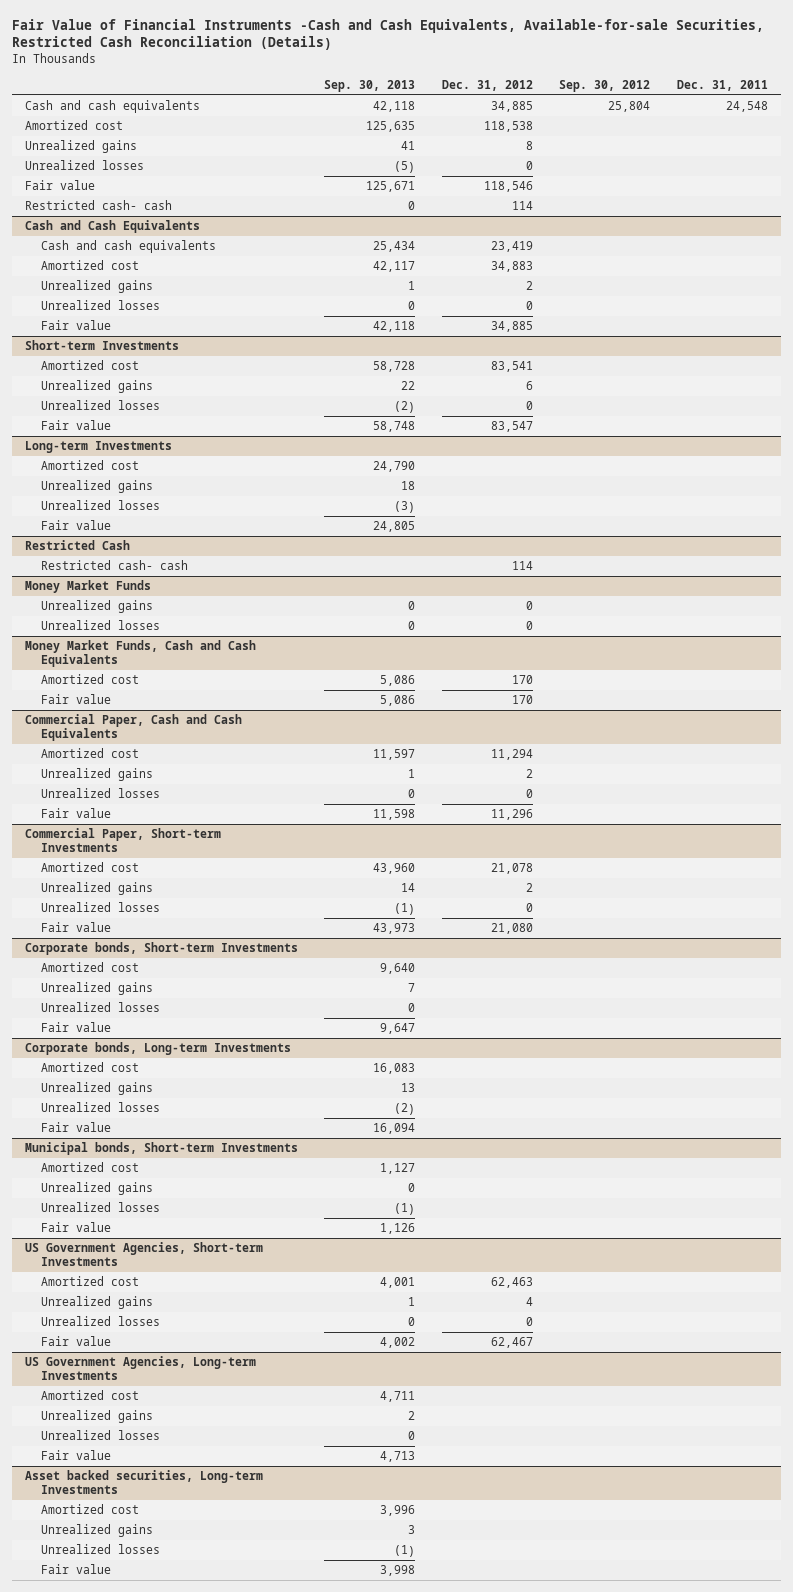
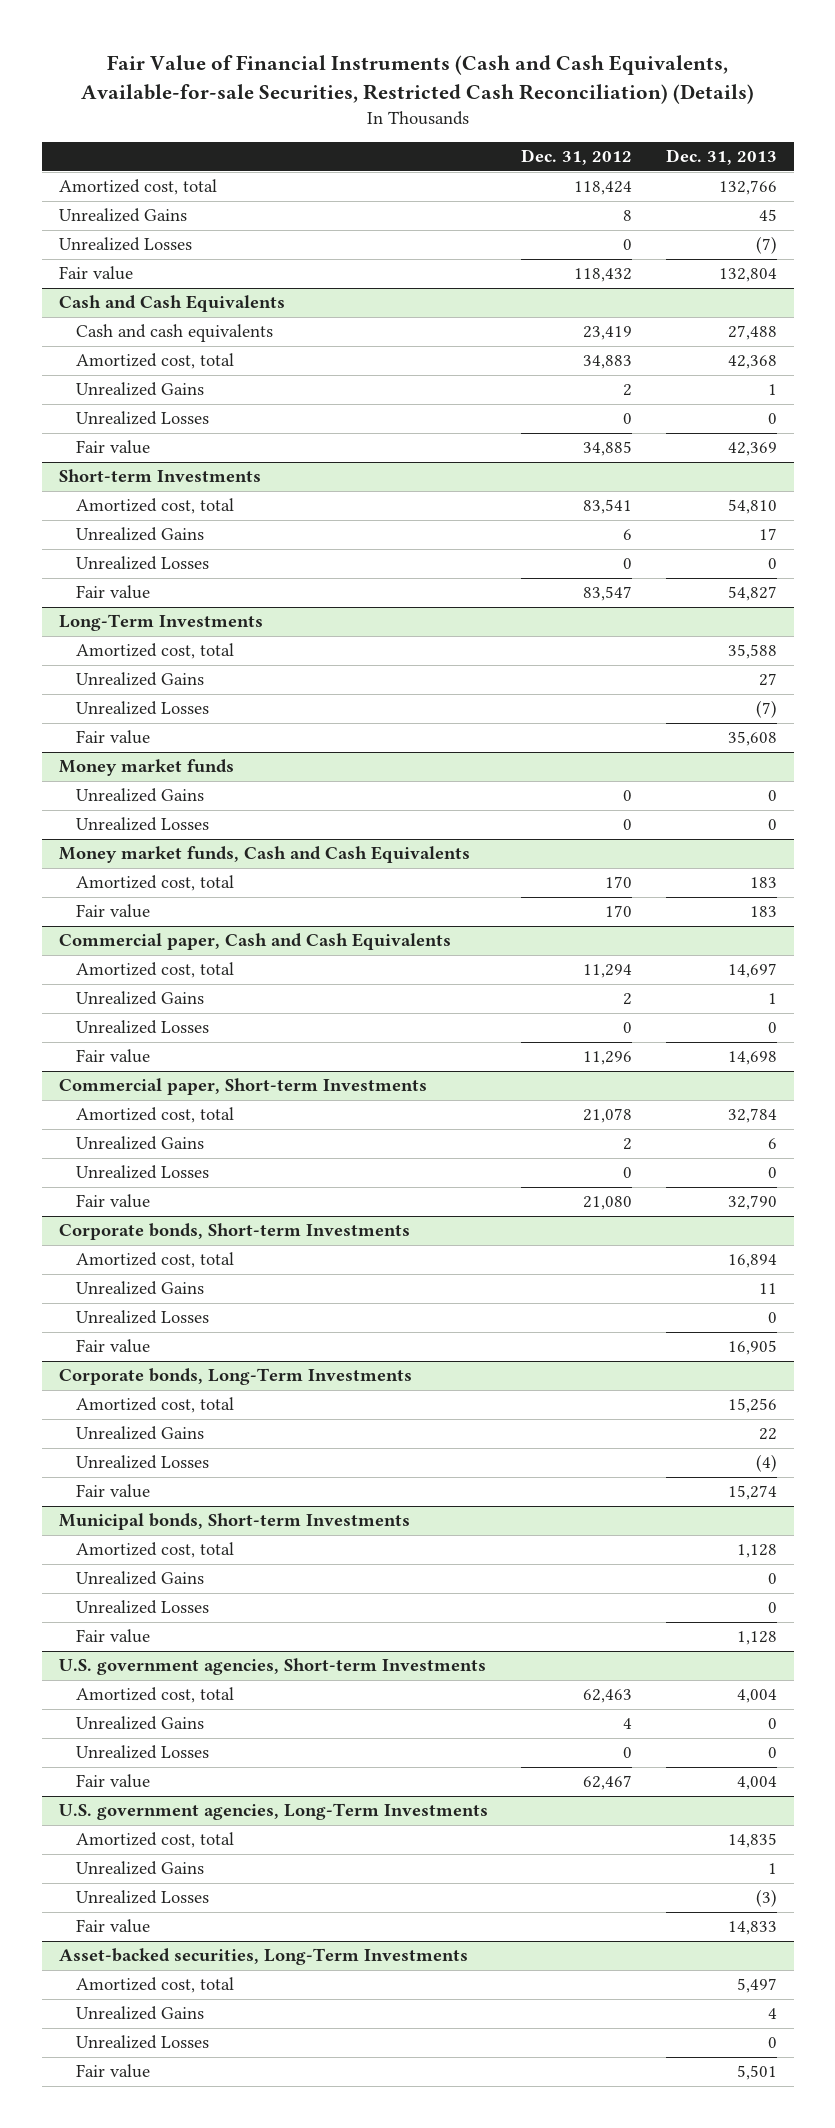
- Fair Value of Financial Instruments -Cash and Cash Equivalents, Available-for-sale Securities, Restricted Cash Reconciliation (Details)
+ Fair Value of Financial Instruments (Cash and Cash Equivalents, Available-for-sale Securities, Restricted Cash Reconciliation) (Details)
- | Sep. 30, 2013 | Dec. 31, 2012 | Sep. 30, 2012 | Dec. 31, 2011
+ | Dec. 31, 2012 | Dec. 31, 2013
- Cash and cash equivalents | 42,118 | 34,885 | 25,804 | 24,548
- Amortized cost | 125,635 | 118,538 | |
- Unrealized gains | 41 | 8 | |
- Unrealized losses | (5) | 0 | |
- Fair value | 125,671 | 118,546 | |
- Restricted cash- cash | 0 | 114 | |
+ Amortized cost, total | 118,424 | 132,766
+ Unrealized Gains | 8 | 45
+ Unrealized Losses | 0 | (7)
+ Fair value | 118,432 | 132,804
@ Cash and Cash Equivalents
- Amortized cost | 42,117 | 34,883 | |
- Unrealized gains | 1 | 2 | |
- Unrealized losses | 0 | 0 | |
+ Amortized cost, total | 34,883 | 42,368
+ Unrealized Gains | 2 | 1
+ Unrealized Losses | 0 | 0
@ Short-term Investments
- Amortized cost | 58,728 | 83,541 | |
- Unrealized gains | 22 | 6 | |
- Unrealized losses | (2) | 0 | |
+ Amortized cost, total | 83,541 | 54,810
+ Unrealized Gains | 6 | 17
+ Unrealized Losses | 0 | 0
- Long-term Investments
- Amortized cost | 24,790 | | |
- Unrealized gains | 18 | | |
- Unrealized losses | (3) | | |
+ Long-Term Investments
+ Amortized cost, total | | 35,588
+ Unrealized Gains | | 27
+ Unrealized Losses | | (7)
- Restricted Cash
- Restricted cash- cash | | 114 | |
- Money Market Funds
- Unrealized gains | 0 | 0 | |
- Unrealized losses | 0 | 0 | |
- Money Market Funds, Cash and Cash Equivalents
- Amortized cost | 5,086 | 170 | |
+ Money market funds
+ Unrealized Gains | 0 | 0
+ Unrealized Losses | 0 | 0
+ Money market funds, Cash and Cash Equivalents
+ Amortized cost, total | 170 | 183
- Commercial Paper, Cash and Cash Equivalents
- Amortized cost | 11,597 | 11,294 | |
- Unrealized gains | 1 | 2 | |
- Unrealized losses | 0 | 0 | |
+ Commercial paper, Cash and Cash Equivalents
+ Amortized cost, total | 11,294 | 14,697
+ Unrealized Gains | 2 | 1
+ Unrealized Losses | 0 | 0
- Commercial Paper, Short-term Investments
- Amortized cost | 43,960 | 21,078 | |
- Unrealized gains | 14 | 2 | |
- Unrealized losses | (1) | 0 | |
+ Commercial paper, Short-term Investments
+ Amortized cost, total | 21,078 | 32,784
+ Unrealized Gains | 2 | 6
+ Unrealized Losses | 0 | 0
@ Corporate bonds, Short-term Investments
- Amortized cost | 9,640 | | |
- Unrealized gains | 7 | | |
- Unrealized losses | 0 | | |
+ Amortized cost, total | | 16,894
+ Unrealized Gains | | 11
+ Unrealized Losses | | 0
- Corporate bonds, Long-term Investments
- Amortized cost | 16,083 | | |
- Unrealized gains | 13 | | |
- Unrealized losses | (2) | | |
+ Corporate bonds, Long-Term Investments
+ Amortized cost, total | | 15,256
+ Unrealized Gains | | 22
+ Unrealized Losses | | (4)
@ Municipal bonds, Short-term Investments
- Amortized cost | 1,127 | | |
- Unrealized gains | 0 | | |
- Unrealized losses | (1) | | |
+ Amortized cost, total | | 1,128
+ Unrealized Gains | | 0
+ Unrealized Losses | | 0
- US Government Agencies, Short-term Investments
- Amortized cost | 4,001 | 62,463 | |
- Unrealized gains | 1 | 4 | |
- Unrealized losses | 0 | 0 | |
+ U.S. government agencies, Short-term Investments
+ Amortized cost, total | 62,463 | 4,004
+ Unrealized Gains | 4 | 0
+ Unrealized Losses | 0 | 0
- US Government Agencies, Long-term Investments
- Amortized cost | 4,711 | | |
- Unrealized gains | 2 | | |
- Unrealized losses | 0 | | |
+ U.S. government agencies, Long-Term Investments
+ Amortized cost, total | | 14,835
+ Unrealized Gains | | 1
+ Unrealized Losses | | (3)
- Asset backed securities, Long-term Investments
- Amortized cost | 3,996 | | |
- Unrealized gains | 3 | | |
- Unrealized losses | (1) | | |
+ Asset-backed securities, Long-Term Investments
+ Amortized cost, total | | 5,497
+ Unrealized Gains | | 4
+ Unrealized Losses | | 0

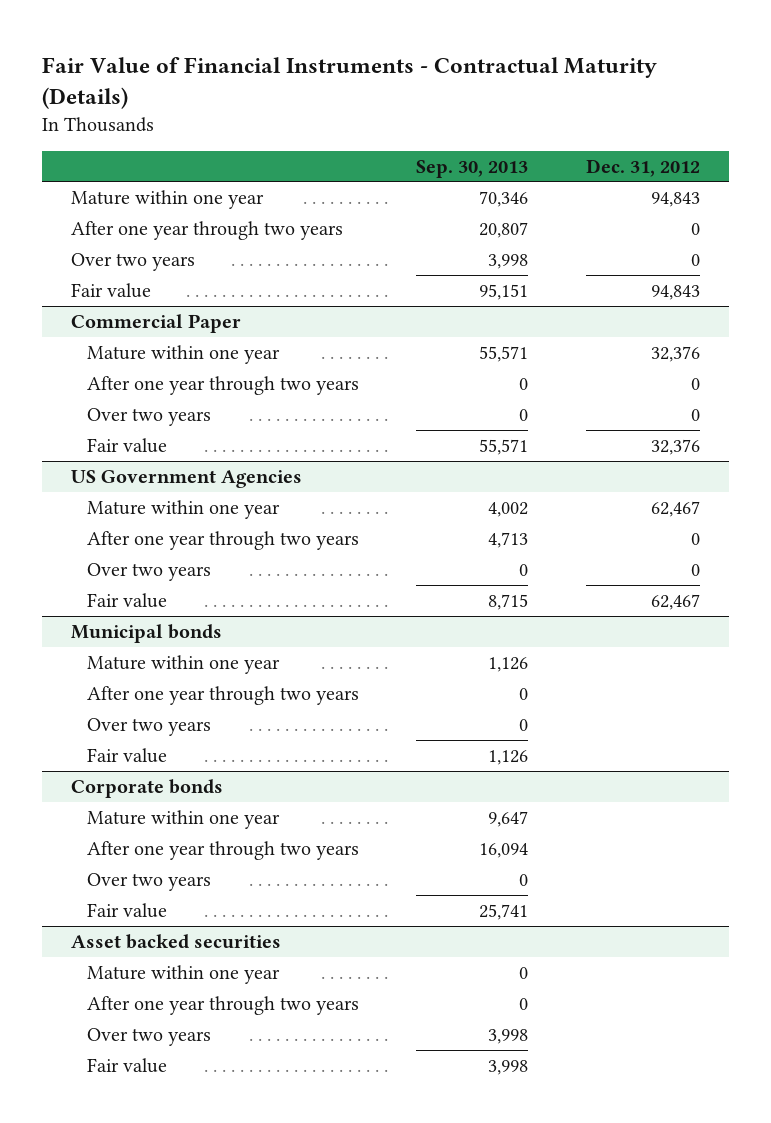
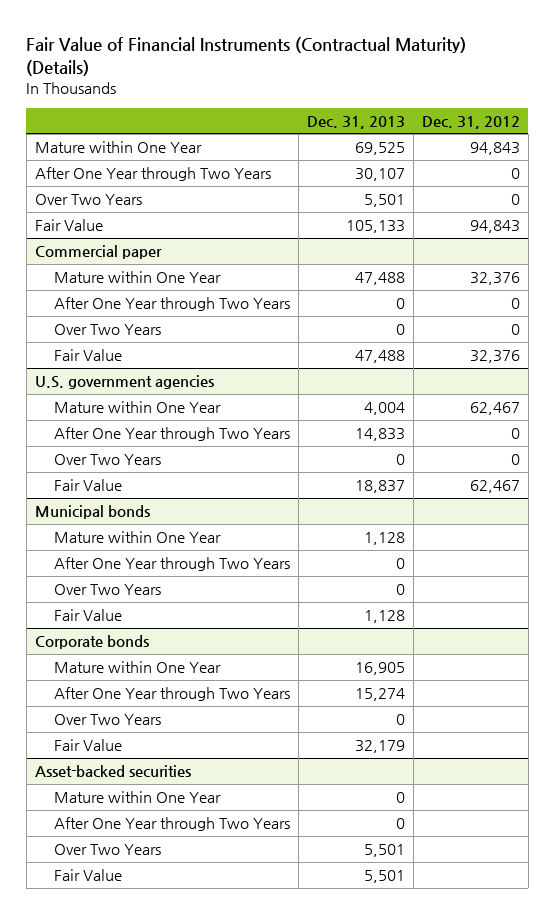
- Fair Value of Financial Instruments - Contractual Maturity (Details)
+ Fair Value of Financial Instruments (Contractual Maturity) (Details)
- | Sep. 30, 2013 | Dec. 31, 2012
+ | Dec. 31, 2013 | Dec. 31, 2012
- Mature within one year | 70,346 | 94,843
- After one year through two years | 20,807 | 0
- Over two years | 3,998 | 0
- Fair value | 95,151 | 94,843
- Commercial Paper
- Mature within one year | 55,571 | 32,376
- After one year through two years | 0 | 0
- Over two years | 0 | 0
- Fair value | 55,571 | 32,376
- US Government Agencies
- Mature within one year | 4,002 | 62,467
- After one year through two years | 4,713 | 0
- Over two years | 0 | 0
- Fair value | 8,715 | 62,467
+ Mature within One Year | 69,525 | 94,843
+ After One Year through Two Years | 30,107 | 0
+ Over Two Years | 5,501 | 0
+ Fair Value | 105,133 | 94,843
+ Commercial paper
+ Mature within One Year | 47,488 | 32,376
+ After One Year through Two Years | 0 | 0
+ Over Two Years | 0 | 0
+ Fair Value | 47,488 | 32,376
+ U.S. government agencies
+ Mature within One Year | 4,004 | 62,467
+ After One Year through Two Years | 14,833 | 0
+ Over Two Years | 0 | 0
+ Fair Value | 18,837 | 62,467
@ Municipal bonds
- Mature within one year | 1,126 |
- After one year through two years | 0 |
- Over two years | 0 |
- Fair value | 1,126 |
+ Mature within One Year | 1,128 |
+ After One Year through Two Years | 0 |
+ Over Two Years | 0 |
+ Fair Value | 1,128 |
@ Corporate bonds
- Mature within one year | 9,647 |
- After one year through two years | 16,094 |
- Over two years | 0 |
- Fair value | 25,741 |
- Asset backed securities
- Mature within one year | 0 |
- After one year through two years | 0 |
- Over two years | 3,998 |
- Fair value | 3,998 |
@ Corporate bonds
+ Mature within One Year | 16,905 |
+ After One Year through Two Years | 15,274 |
+ Over Two Years | 0 |
+ Fair Value | 32,179 |
+ Asset-backed securities
+ Mature within One Year | 0 |
+ After One Year through Two Years | 0 |
+ Over Two Years | 5,501 |
+ Fair Value | 5,501 |

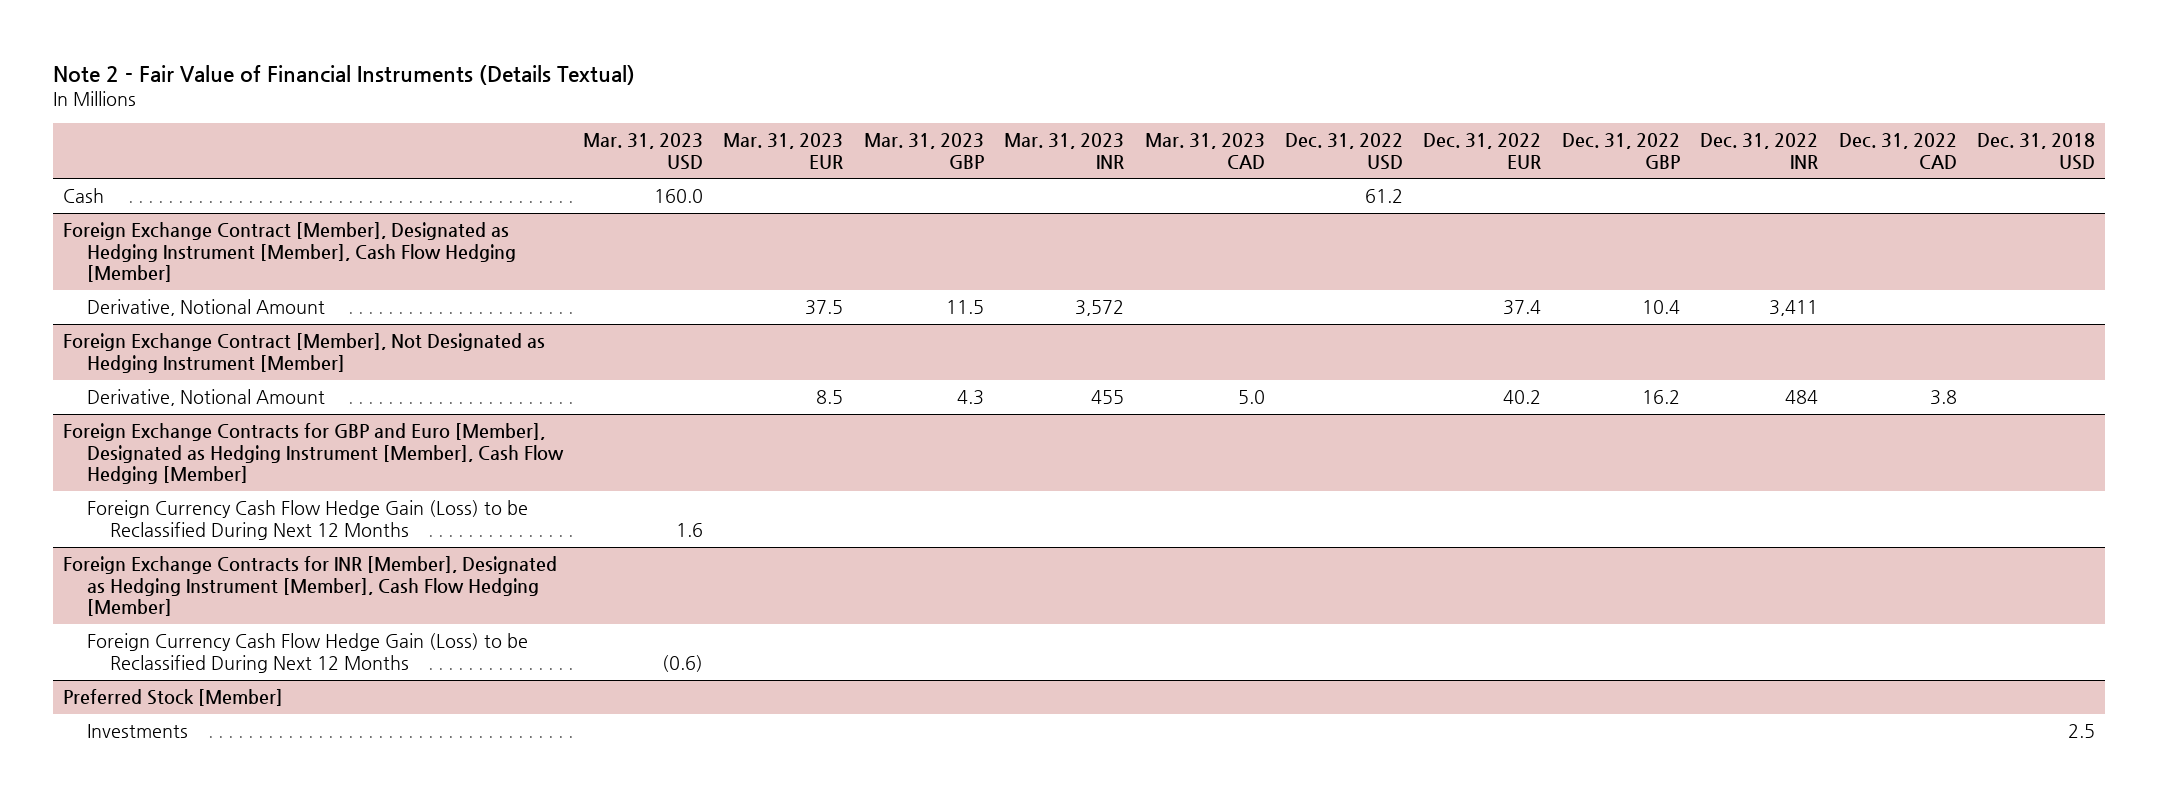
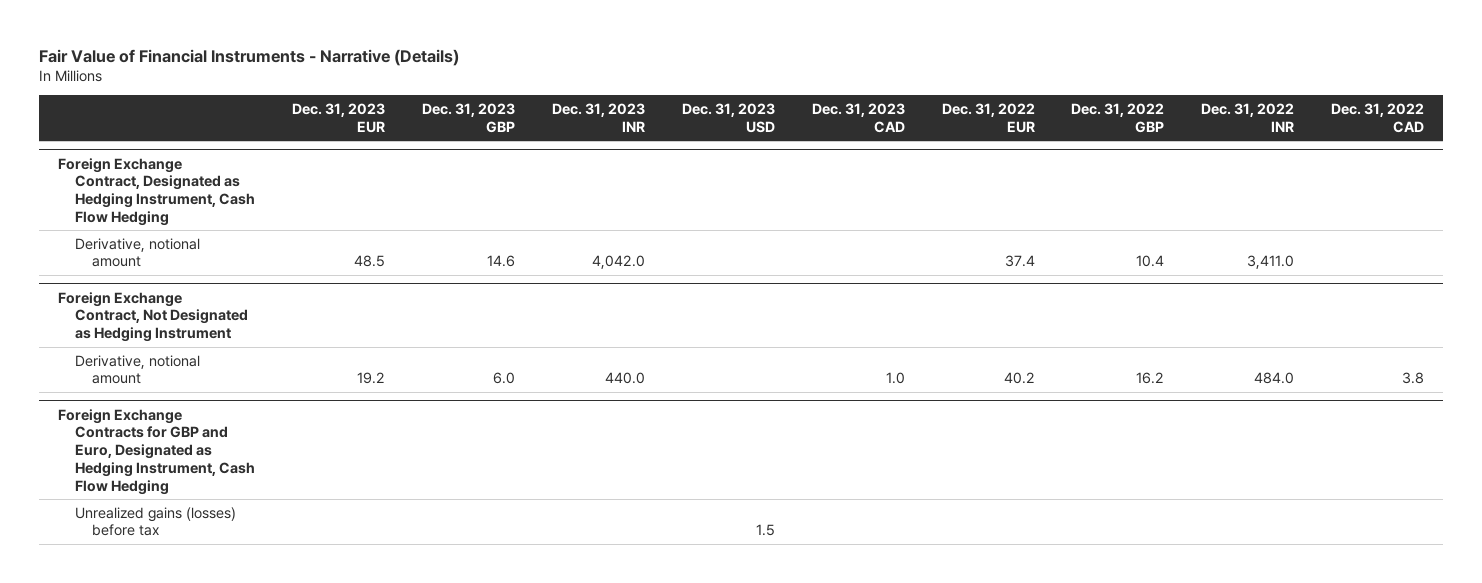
- Note 2 - Fair Value of Financial Instruments (Details Textual)
+ Fair Value of Financial Instruments - Narrative (Details)
- | Mar. 31, 2023 USD | Mar. 31, 2023 EUR | Mar. 31, 2023 GBP | Mar. 31, 2023 INR | Mar. 31, 2023 CAD | Dec. 31, 2022 USD | Dec. 31, 2022 EUR | Dec. 31, 2022 GBP | Dec. 31, 2022 INR | Dec. 31, 2022 CAD | Dec. 31, 2018 USD
+ | Dec. 31, 2023 EUR | Dec. 31, 2023 GBP | Dec. 31, 2023 INR | Dec. 31, 2023 USD | Dec. 31, 2023 CAD | Dec. 31, 2022 EUR | Dec. 31, 2022 GBP | Dec. 31, 2022 INR | Dec. 31, 2022 CAD
- Cash | 160.0 | | | | | 61.2 | | | | |
- Foreign Exchange Contract [Member], Designated as Hedging Instrument [Member], Cash Flow Hedging [Member]
- Derivative, Notional Amount | | 37.5 | 11.5 | 3,572 | | | 37.4 | 10.4 | 3,411 | |
- Foreign Exchange Contract [Member], Not Designated as Hedging Instrument [Member]
- Derivative, Notional Amount | | 8.5 | 4.3 | 455 | 5.0 | | 40.2 | 16.2 | 484 | 3.8 |
- Foreign Exchange Contracts for GBP and Euro [Member], Designated as Hedging Instrument [Member], Cash Flow Hedging [Member]
- Foreign Currency Cash Flow Hedge Gain (Loss) to be Reclassified During Next 12 Months | 1.6 | | | | | | | | | |
- Foreign Exchange Contracts for INR [Member], Designated as Hedging Instrument [Member], Cash Flow Hedging [Member]
- Foreign Currency Cash Flow Hedge Gain (Loss) to be Reclassified During Next 12 Months | (0.6) | | | | | | | | | |
- Preferred Stock [Member]
- Investments | | | | | | | | | | | 2.5
+ Foreign Exchange Contract, Designated as Hedging Instrument, Cash Flow Hedging
+ Derivative, notional amount | 48.5 | 14.6 | 4,042.0 | | | 37.4 | 10.4 | 3,411.0 |
+ Foreign Exchange Contract, Not Designated as Hedging Instrument
+ Derivative, notional amount | 19.2 | 6.0 | 440.0 | | 1.0 | 40.2 | 16.2 | 484.0 | 3.8
+ Foreign Exchange Contracts for GBP and Euro, Designated as Hedging Instrument, Cash Flow Hedging
+ Unrealized gains (losses) before tax | | | | 1.5 | | | | |

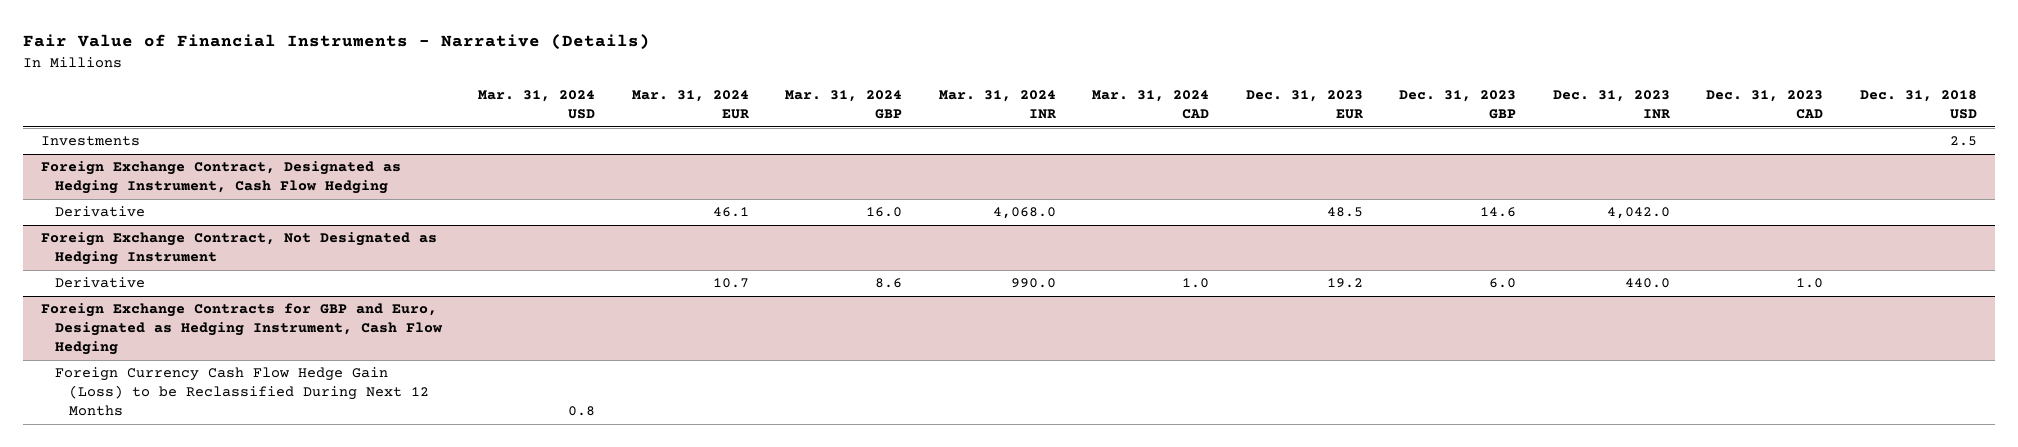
- | Dec. 31, 2023 EUR | Dec. 31, 2023 GBP | Dec. 31, 2023 INR | Dec. 31, 2023 USD | Dec. 31, 2023 CAD | Dec. 31, 2022 EUR | Dec. 31, 2022 GBP | Dec. 31, 2022 INR | Dec. 31, 2022 CAD
+ | Mar. 31, 2024 USD | Mar. 31, 2024 EUR | Mar. 31, 2024 GBP | Mar. 31, 2024 INR | Mar. 31, 2024 CAD | Dec. 31, 2023 EUR | Dec. 31, 2023 GBP | Dec. 31, 2023 INR | Dec. 31, 2023 CAD | Dec. 31, 2018 USD
+ Investments | | | | | | | | | | 2.5
@ Foreign Exchange Contract, Designated as Hedging Instrument, Cash Flow Hedging
- Derivative, notional amount | 48.5 | 14.6 | 4,042.0 | | | 37.4 | 10.4 | 3,411.0 |
+ Derivative | | 46.1 | 16.0 | 4,068.0 | | 48.5 | 14.6 | 4,042.0 | |
@ Foreign Exchange Contract, Not Designated as Hedging Instrument
- Derivative, notional amount | 19.2 | 6.0 | 440.0 | | 1.0 | 40.2 | 16.2 | 484.0 | 3.8
+ Derivative | | 10.7 | 8.6 | 990.0 | 1.0 | 19.2 | 6.0 | 440.0 | 1.0 |
@ Foreign Exchange Contracts for GBP and Euro, Designated as Hedging Instrument, Cash Flow Hedging
- Unrealized gains (losses) before tax | | | | 1.5 | | | | |
+ Foreign Currency Cash Flow Hedge Gain (Loss) to be Reclassified During Next 12 Months | 0.8 | | | | | | | | |

